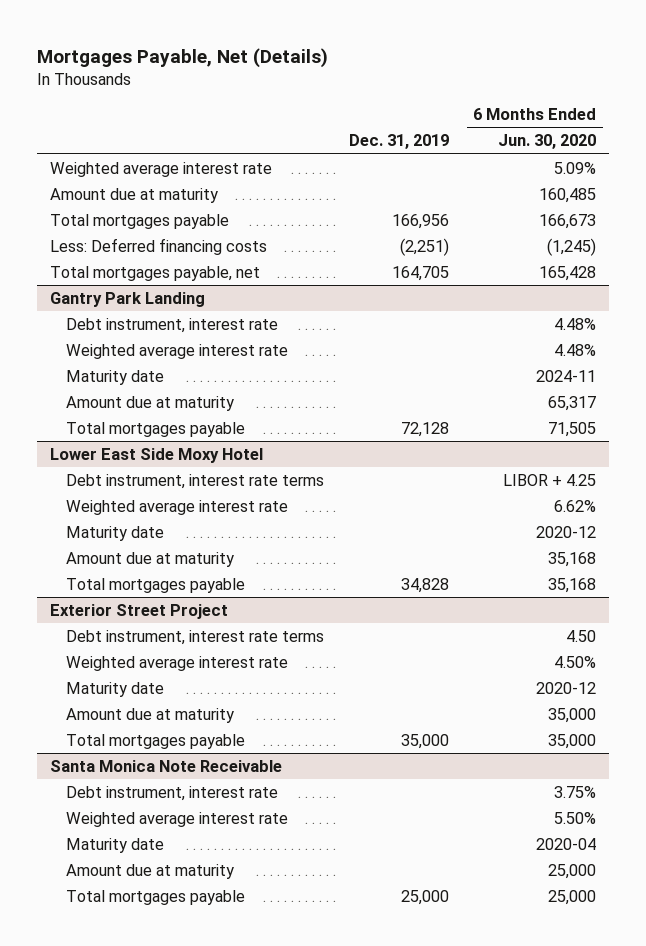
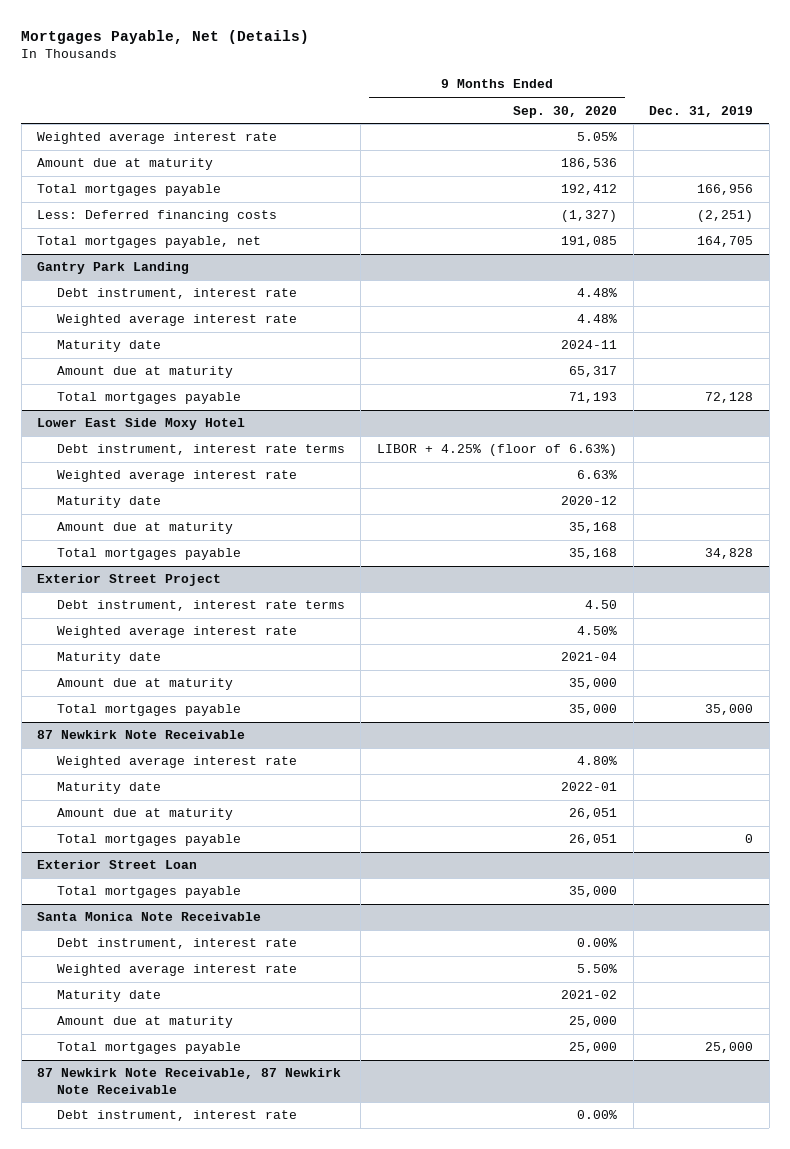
- | Dec. 31, 2019 | 6 Months Ended Jun. 30, 2020
+ | 9 Months Ended Sep. 30, 2020 | Dec. 31, 2019
+ 87 Newkirk Note Receivable
+ Weighted average interest rate | 4.80% |
+ Maturity date | 2022-01 |
+ Amount due at maturity | 26,051 |
+ Total mortgages payable | 26,051 | 0
+ Exterior Street Loan
+ Total mortgages payable | 35,000 |
+ 87 Newkirk Note Receivable, 87 Newkirk Note Receivable
+ Debt instrument, interest rate | 0.00% |

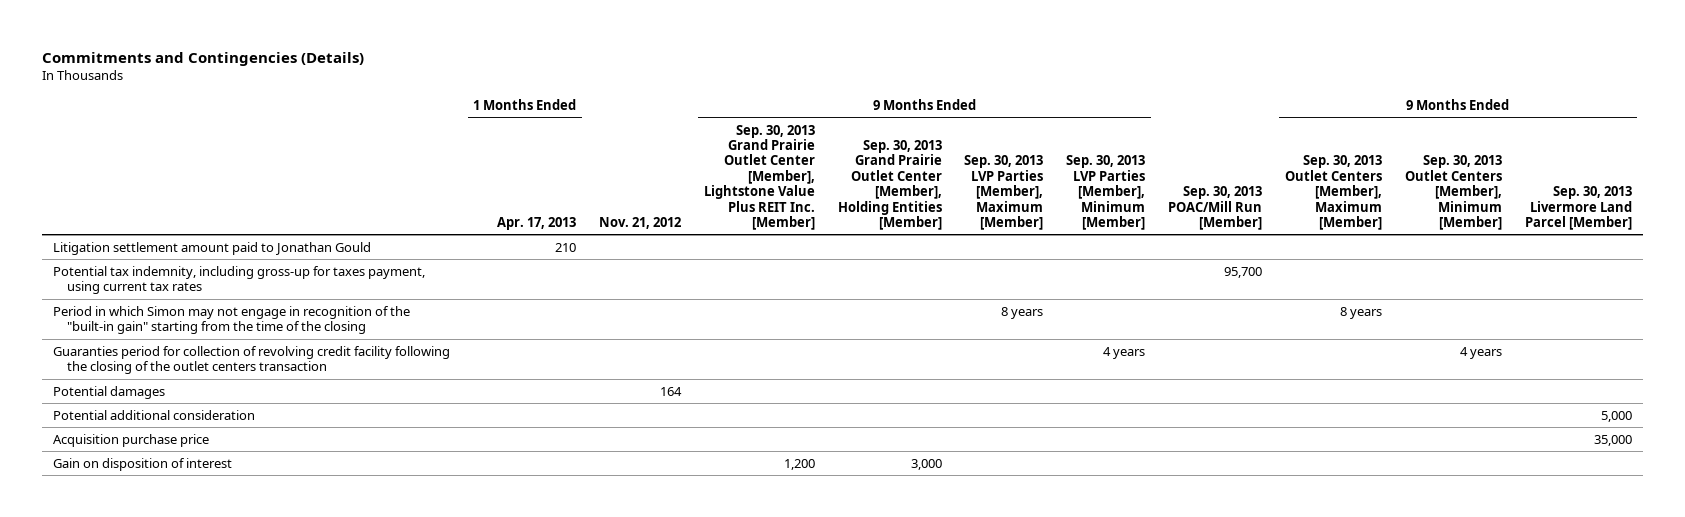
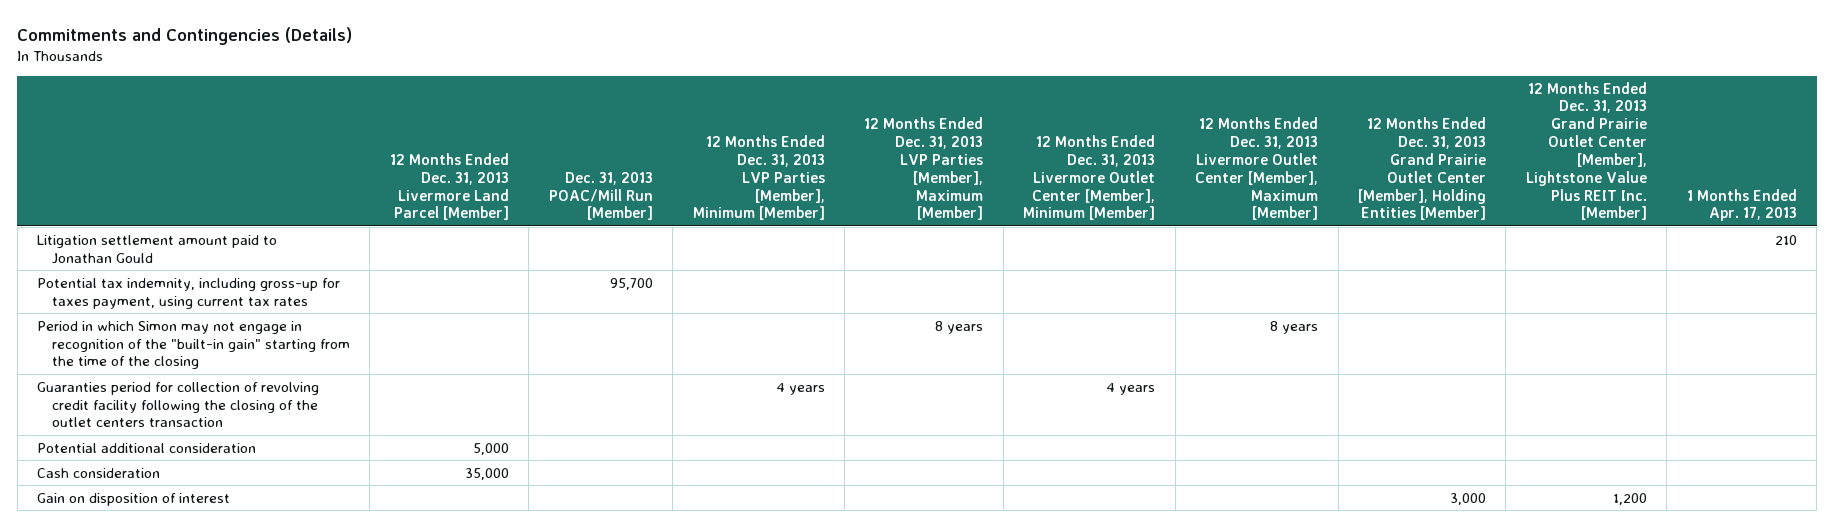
- | 1 Months Ended Apr. 17, 2013 | Nov. 21, 2012 | 9 Months Ended Sep. 30, 2013 Grand Prairie Outlet Center [Member], Lightstone Value Plus REIT Inc. [Member] | 9 Months Ended Sep. 30, 2013 Grand Prairie Outlet Center [Member], Holding Entities [Member] | 9 Months Ended Sep. 30, 2013 LVP Parties [Member], Maximum [Member] | 9 Months Ended Sep. 30, 2013 LVP Parties [Member], Minimum [Member] | Sep. 30, 2013 POAC/Mill Run [Member] | 9 Months Ended Sep. 30, 2013 Outlet Centers [Member], Maximum [Member] | 9 Months Ended Sep. 30, 2013 Outlet Centers [Member], Minimum [Member] | 9 Months Ended Sep. 30, 2013 Livermore Land Parcel [Member]
+ | 12 Months Ended Dec. 31, 2013 Livermore Land Parcel [Member] | Dec. 31, 2013 POAC/Mill Run [Member] | 12 Months Ended Dec. 31, 2013 LVP Parties [Member], Minimum [Member] | 12 Months Ended Dec. 31, 2013 LVP Parties [Member], Maximum [Member] | 12 Months Ended Dec. 31, 2013 Livermore Outlet Center [Member], Minimum [Member] | 12 Months Ended Dec. 31, 2013 Livermore Outlet Center [Member], Maximum [Member] | 12 Months Ended Dec. 31, 2013 Grand Prairie Outlet Center [Member], Holding Entities [Member] | 12 Months Ended Dec. 31, 2013 Grand Prairie Outlet Center [Member], Lightstone Value Plus REIT Inc. [Member] | 1 Months Ended Apr. 17, 2013
- Potential damages | | 164 | | | | | | | |
- Acquisition purchase price | | | | | | | | | | 35,000
+ Cash consideration | 35,000 | | | | | | | |

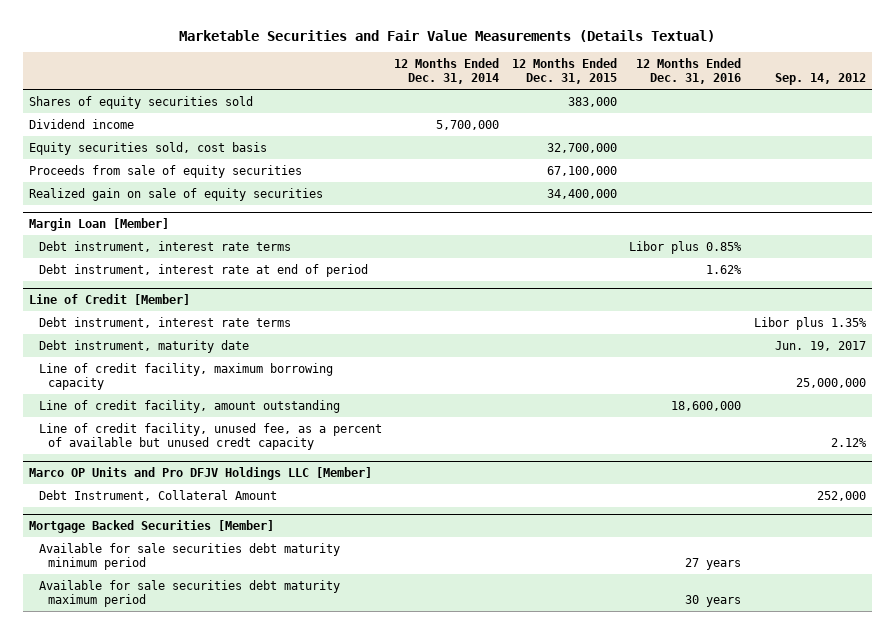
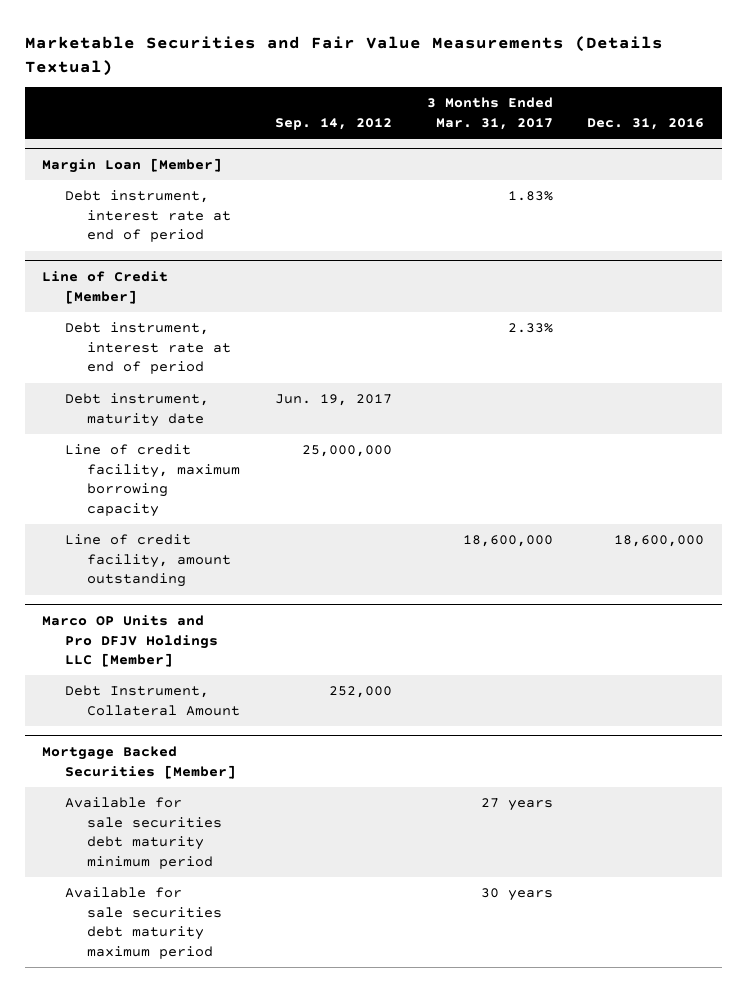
- | 12 Months Ended Dec. 31, 2014 | 12 Months Ended Dec. 31, 2015 | 12 Months Ended Dec. 31, 2016 | Sep. 14, 2012
+ | Sep. 14, 2012 | 3 Months Ended Mar. 31, 2017 | Dec. 31, 2016
- Shares of equity securities sold | | 383,000 | |
- Dividend income | 5,700,000 | | |
- Equity securities sold, cost basis | | 32,700,000 | |
- Proceeds from sale of equity securities | | 67,100,000 | |
- Realized gain on sale of equity securities | | 34,400,000 | |
@ Margin Loan [Member]
- Debt instrument, interest rate terms | | | Libor plus 0.85% |
@ Line of Credit [Member]
- Debt instrument, interest rate terms | | | | Libor plus 1.35%
+ Debt instrument, interest rate at end of period | | 2.33% |
- Line of credit facility, unused fee, as a percent of available but unused credt capacity | | | | 2.12%

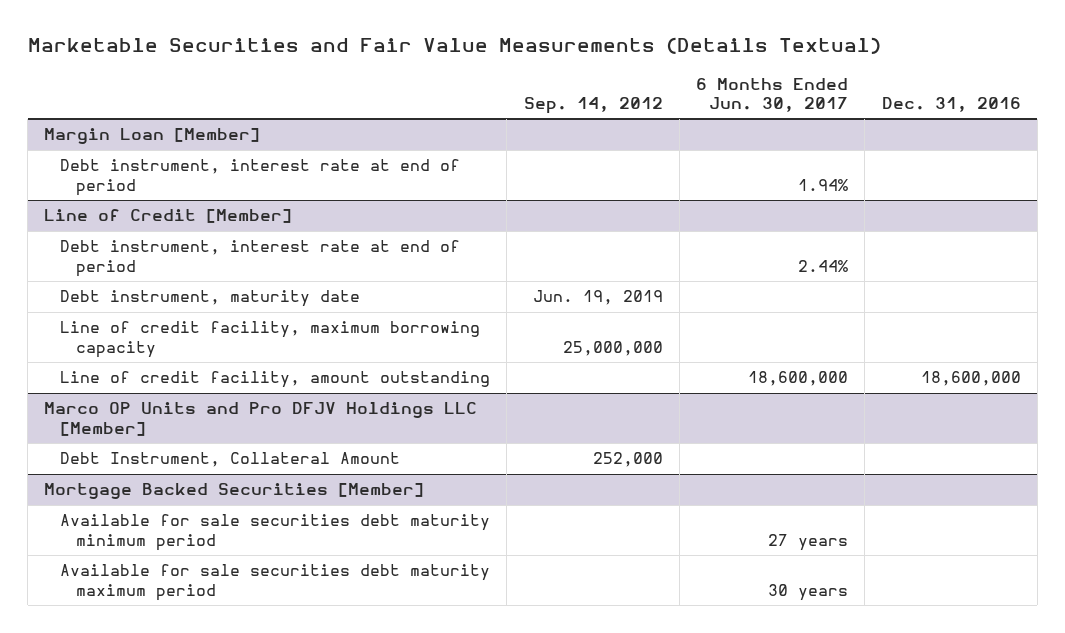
- | Sep. 14, 2012 | 3 Months Ended Mar. 31, 2017 | Dec. 31, 2016
+ | Sep. 14, 2012 | 6 Months Ended Jun. 30, 2017 | Dec. 31, 2016
@ Line of Credit [Member]
- Debt instrument, maturity date | Jun. 19, 2017 | |
+ Debt instrument, maturity date | Jun. 19, 2019 | |

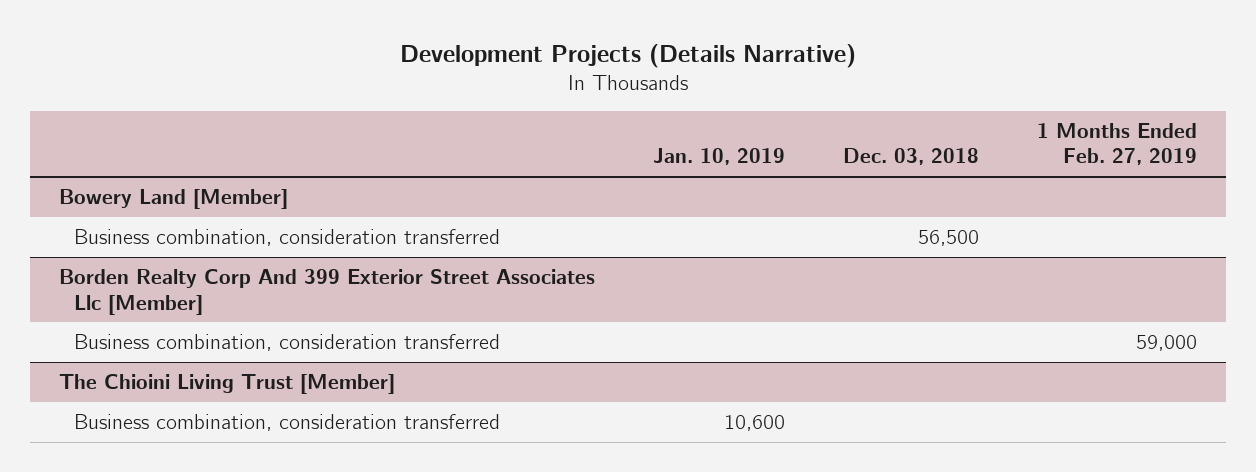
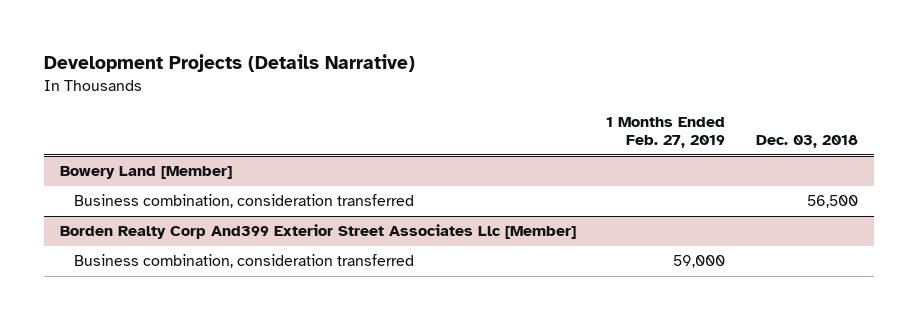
- | Jan. 10, 2019 | Dec. 03, 2018 | 1 Months Ended Feb. 27, 2019
+ | 1 Months Ended Feb. 27, 2019 | Dec. 03, 2018
- Borden Realty Corp And 399 Exterior Street Associates Llc [Member]
+ Borden Realty Corp And399 Exterior Street Associates Llc [Member]
- The Chioini Living Trust [Member]
- Business combination, consideration transferred | 10,600 | |

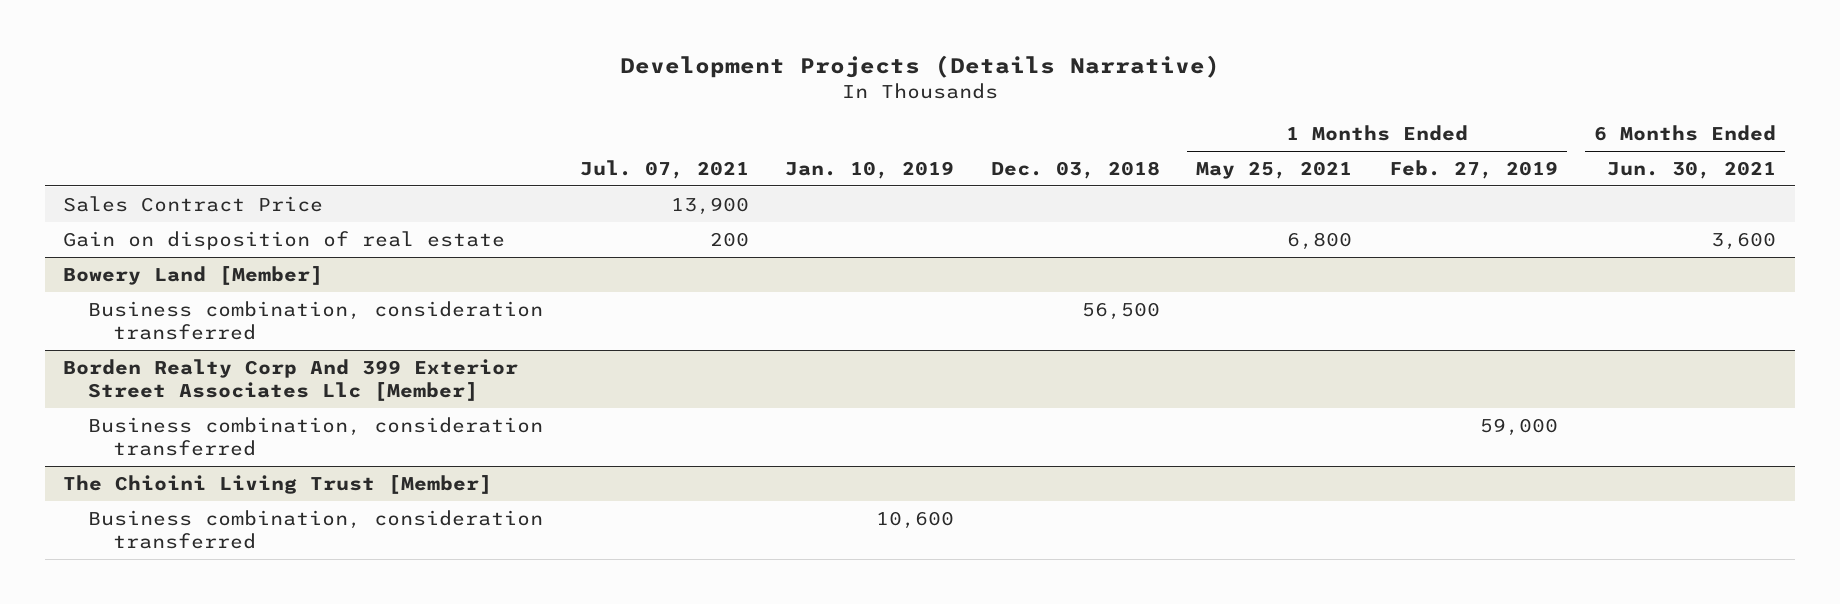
- | 1 Months Ended Feb. 27, 2019 | Dec. 03, 2018
+ | Jul. 07, 2021 | Jan. 10, 2019 | Dec. 03, 2018 | 1 Months Ended May 25, 2021 | 1 Months Ended Feb. 27, 2019 | 6 Months Ended Jun. 30, 2021
+ Sales Contract Price | 13,900 | | | | |
+ Gain on disposition of real estate | 200 | | | 6,800 | | 3,600
- Borden Realty Corp And399 Exterior Street Associates Llc [Member]
+ Borden Realty Corp And 399 Exterior Street Associates Llc [Member]
+ The Chioini Living Trust [Member]
+ Business combination, consideration transferred | | 10,600 | | | |

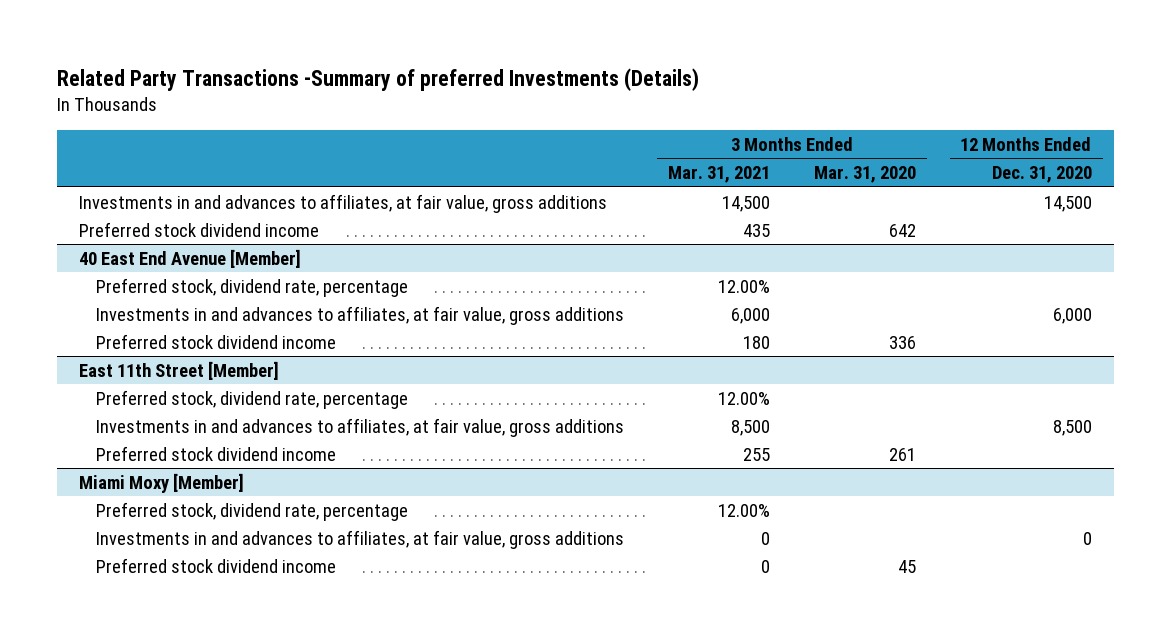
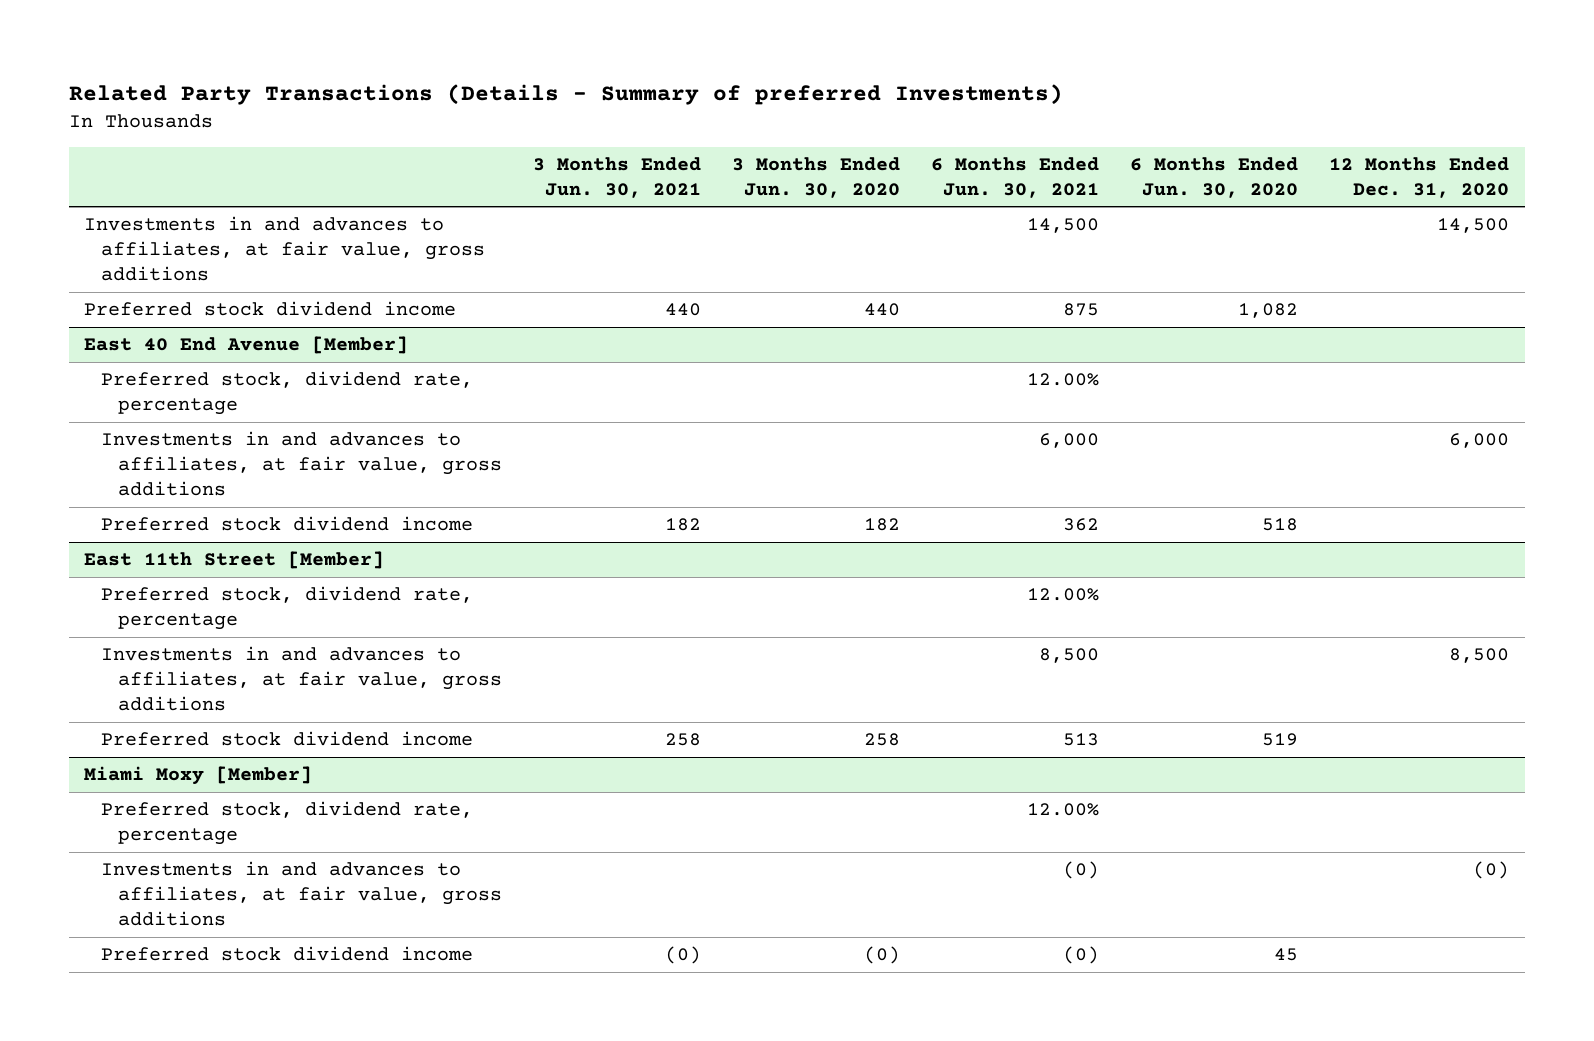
- Related Party Transactions -Summary of preferred Investments (Details)
+ Related Party Transactions (Details - Summary of preferred Investments)
- | 3 Months Ended Mar. 31, 2021 | 3 Months Ended Mar. 31, 2020 | 12 Months Ended Dec. 31, 2020
+ | 3 Months Ended Jun. 30, 2021 | 3 Months Ended Jun. 30, 2020 | 6 Months Ended Jun. 30, 2021 | 6 Months Ended Jun. 30, 2020 | 12 Months Ended Dec. 31, 2020
- 40 East End Avenue [Member]
+ East 40 End Avenue [Member]
@ Miami Moxy [Member]
- Investments in and advances to affiliates, at fair value, gross additions | 0 | | 0
+ Investments in and advances to affiliates, at fair value, gross additions | | | (0) | | (0)

